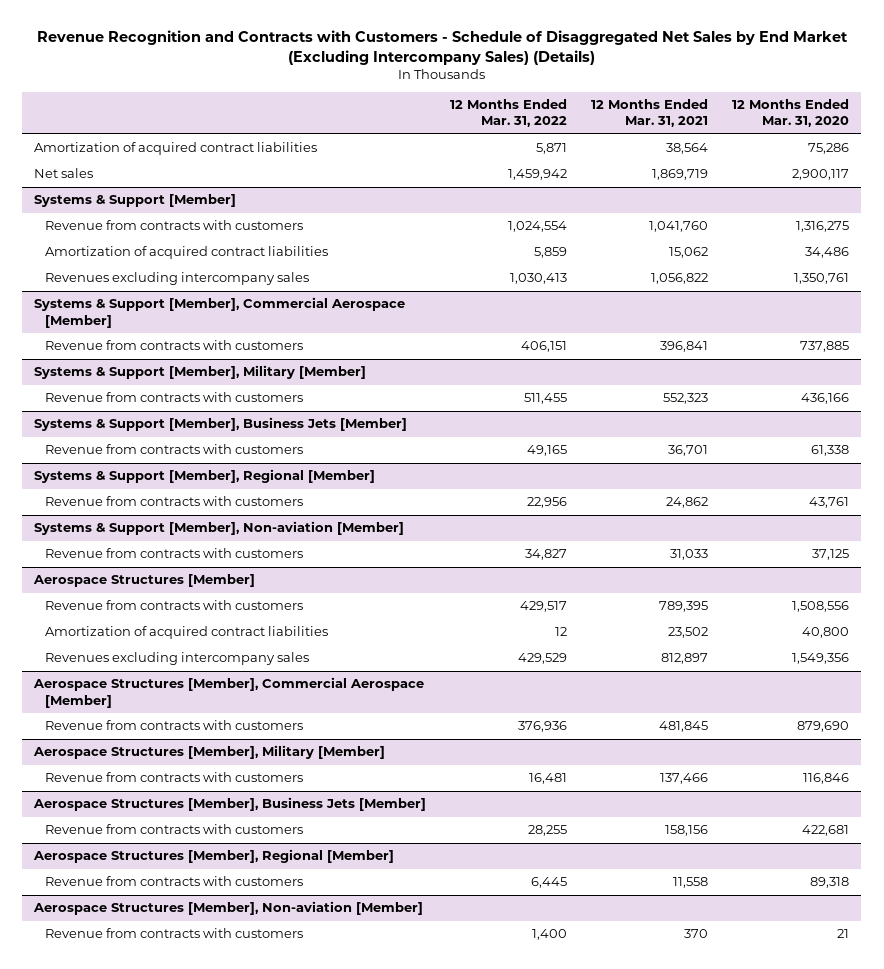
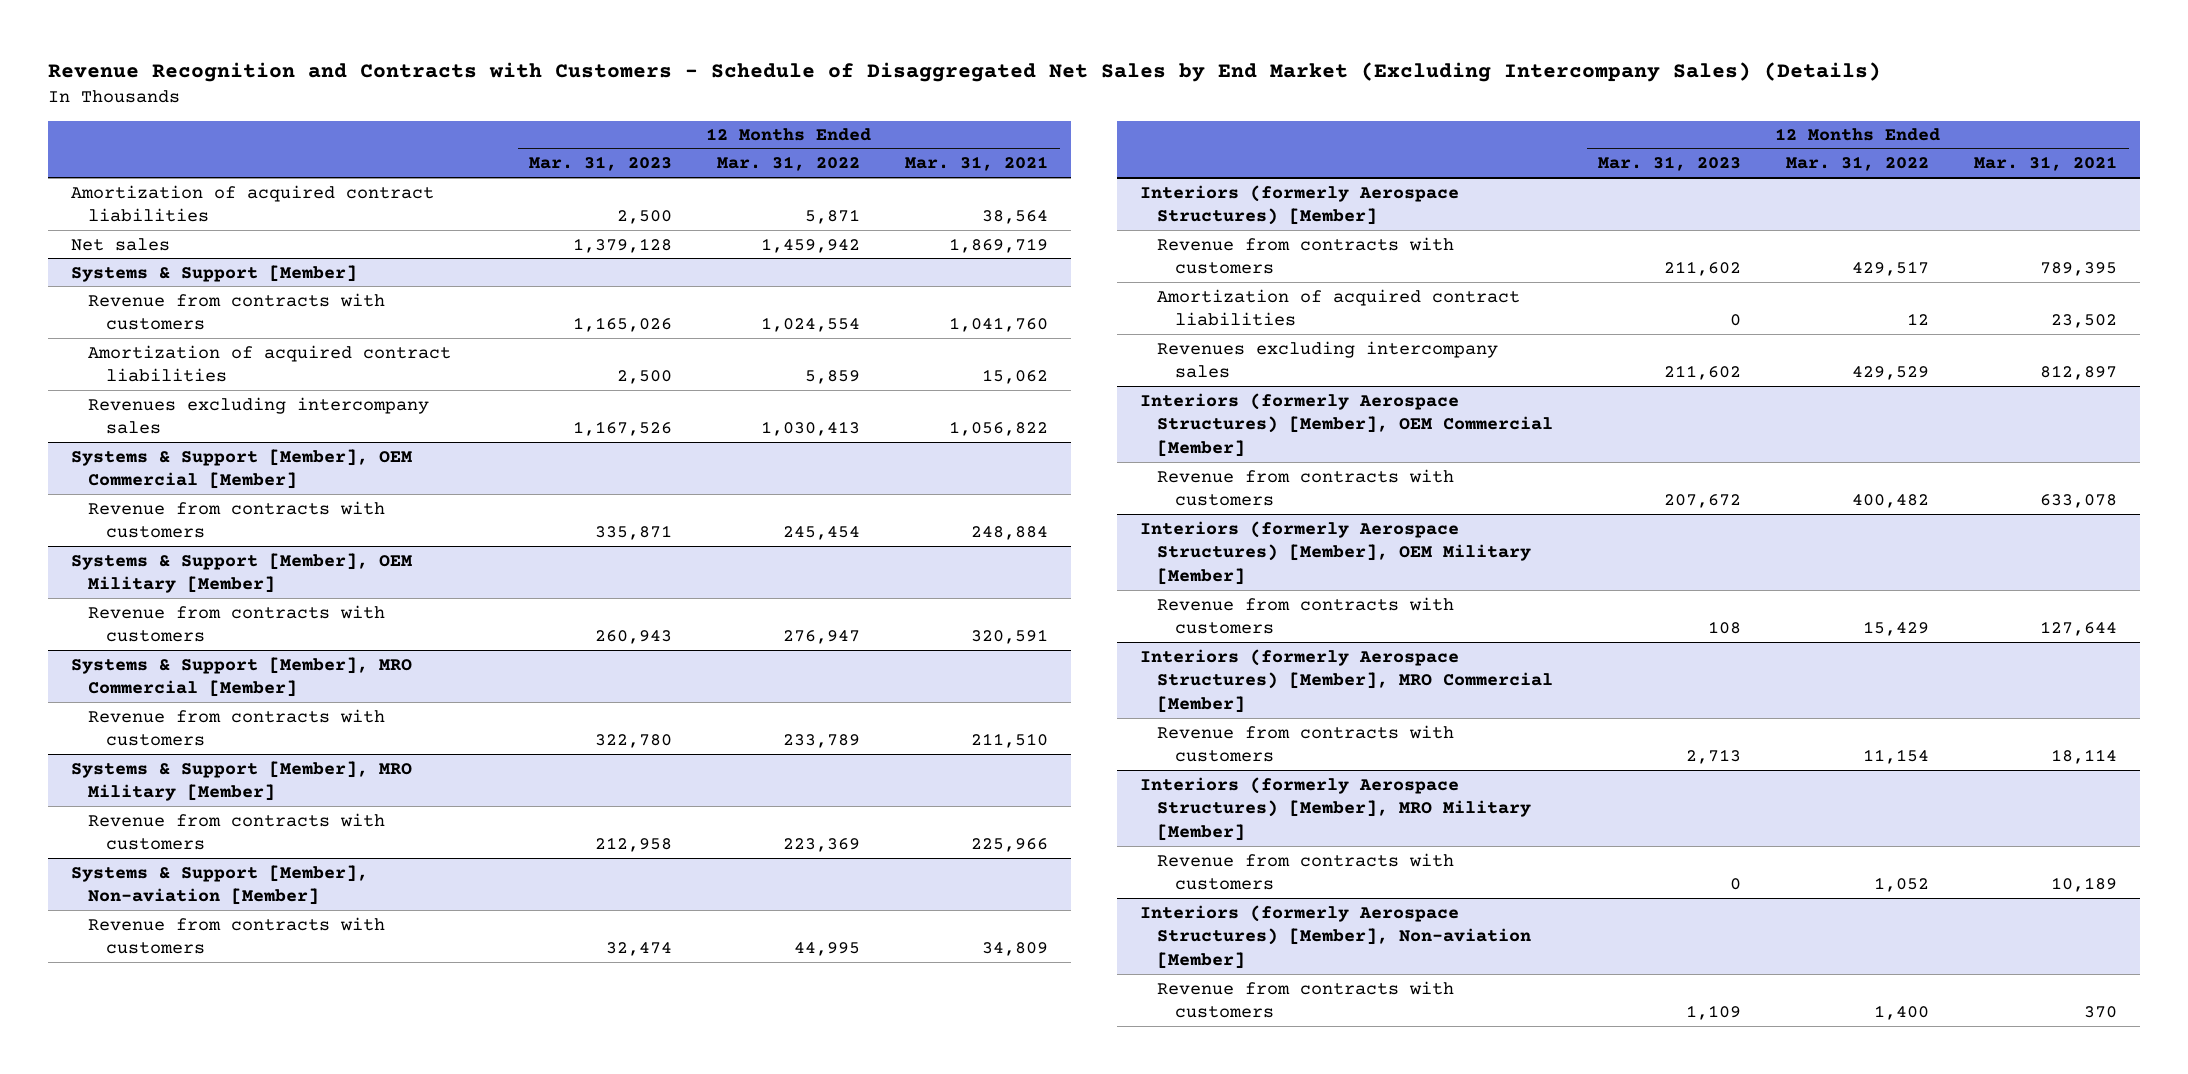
- | 12 Months Ended Mar. 31, 2022 | 12 Months Ended Mar. 31, 2021 | 12 Months Ended Mar. 31, 2020
+ | 12 Months Ended Mar. 31, 2023 | 12 Months Ended Mar. 31, 2022 | 12 Months Ended Mar. 31, 2021
- Systems & Support [Member], Commercial Aerospace [Member]
- Revenue from contracts with customers | 406,151 | 396,841 | 737,885
- Systems & Support [Member], Military [Member]
- Revenue from contracts with customers | 511,455 | 552,323 | 436,166
- Systems & Support [Member], Business Jets [Member]
- Revenue from contracts with customers | 49,165 | 36,701 | 61,338
- Systems & Support [Member], Regional [Member]
- Revenue from contracts with customers | 22,956 | 24,862 | 43,761
+ Systems & Support [Member], OEM Commercial [Member]
+ Revenue from contracts with customers | 335,871 | 245,454 | 248,884
+ Systems & Support [Member], OEM Military [Member]
+ Revenue from contracts with customers | 260,943 | 276,947 | 320,591
+ Systems & Support [Member], MRO Commercial [Member]
+ Revenue from contracts with customers | 322,780 | 233,789 | 211,510
+ Systems & Support [Member], MRO Military [Member]
+ Revenue from contracts with customers | 212,958 | 223,369 | 225,966
@ Systems & Support [Member], Non-aviation [Member]
- Revenue from contracts with customers | 34,827 | 31,033 | 37,125
- Aerospace Structures [Member]
@ Systems & Support [Member], Non-aviation [Member]
+ Revenue from contracts with customers | 32,474 | 44,995 | 34,809
+ Interiors (formerly Aerospace Structures) [Member]
- Aerospace Structures [Member], Commercial Aerospace [Member]
- Revenue from contracts with customers | 376,936 | 481,845 | 879,690
- Aerospace Structures [Member], Military [Member]
- Revenue from contracts with customers | 16,481 | 137,466 | 116,846
- Aerospace Structures [Member], Business Jets [Member]
- Revenue from contracts with customers | 28,255 | 158,156 | 422,681
- Aerospace Structures [Member], Regional [Member]
- Revenue from contracts with customers | 6,445 | 11,558 | 89,318
- Aerospace Structures [Member], Non-aviation [Member]
+ Interiors (formerly Aerospace Structures) [Member], OEM Commercial [Member]
+ Revenue from contracts with customers | 207,672 | 400,482 | 633,078
+ Interiors (formerly Aerospace Structures) [Member], OEM Military [Member]
+ Revenue from contracts with customers | 108 | 15,429 | 127,644
+ Interiors (formerly Aerospace Structures) [Member], MRO Commercial [Member]
+ Revenue from contracts with customers | 2,713 | 11,154 | 18,114
+ Interiors (formerly Aerospace Structures) [Member], MRO Military [Member]
+ Revenue from contracts with customers | 0 | 1,052 | 10,189
+ Interiors (formerly Aerospace Structures) [Member], Non-aviation [Member]

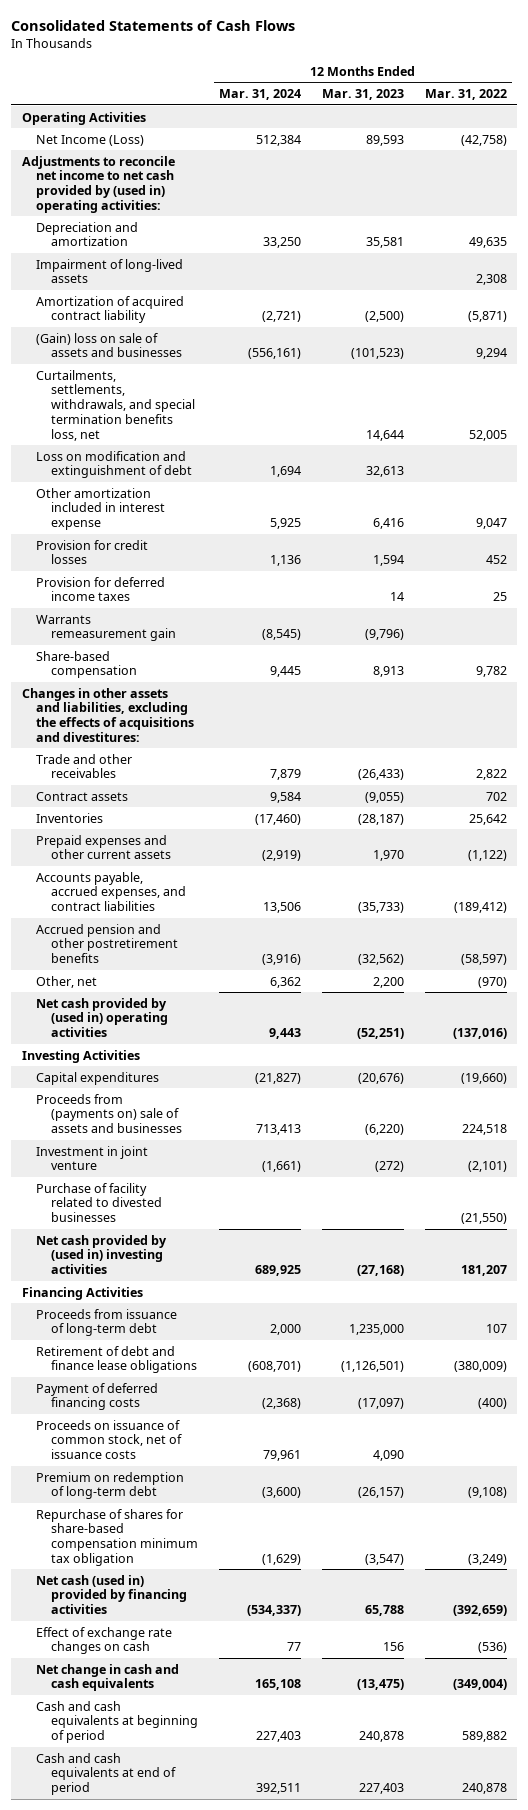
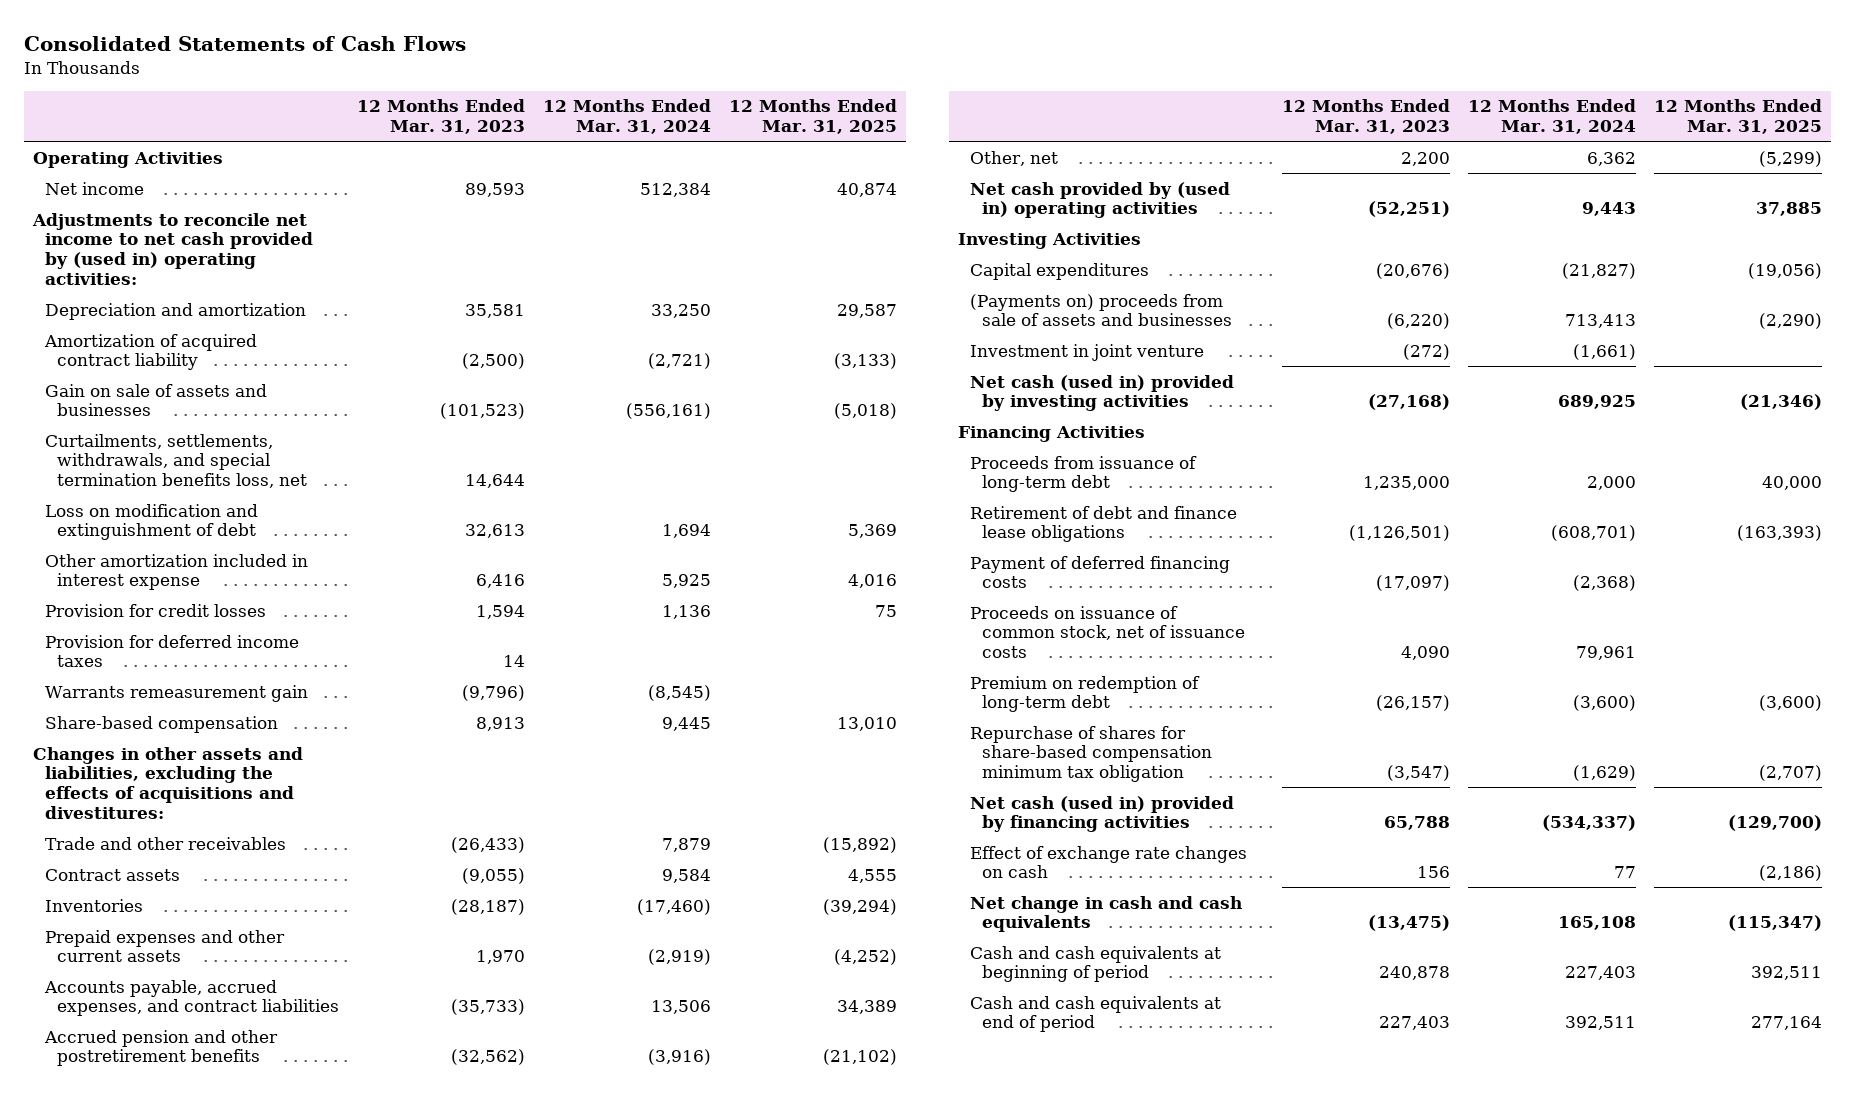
- | 12 Months Ended Mar. 31, 2024 | 12 Months Ended Mar. 31, 2023 | 12 Months Ended Mar. 31, 2022
+ | 12 Months Ended Mar. 31, 2023 | 12 Months Ended Mar. 31, 2024 | 12 Months Ended Mar. 31, 2025
- Net Income (Loss) | 512,384 | 89,593 | (42,758)
+ Net income | 89,593 | 512,384 | 40,874
- Impairment of long-lived assets | | | 2,308
- (Gain) loss on sale of assets and businesses | (556,161) | (101,523) | 9,294
+ Gain on sale of assets and businesses | (101,523) | (556,161) | (5,018)
- Proceeds from (payments on) sale of assets and businesses | 713,413 | (6,220) | 224,518
+ (Payments on) proceeds from sale of assets and businesses | (6,220) | 713,413 | (2,290)
- Purchase of facility related to divested businesses | | | (21,550)
- Net cash provided by (used in) investing activities | 689,925 | (27,168) | 181,207
+ Net cash (used in) provided by investing activities | (27,168) | 689,925 | (21,346)

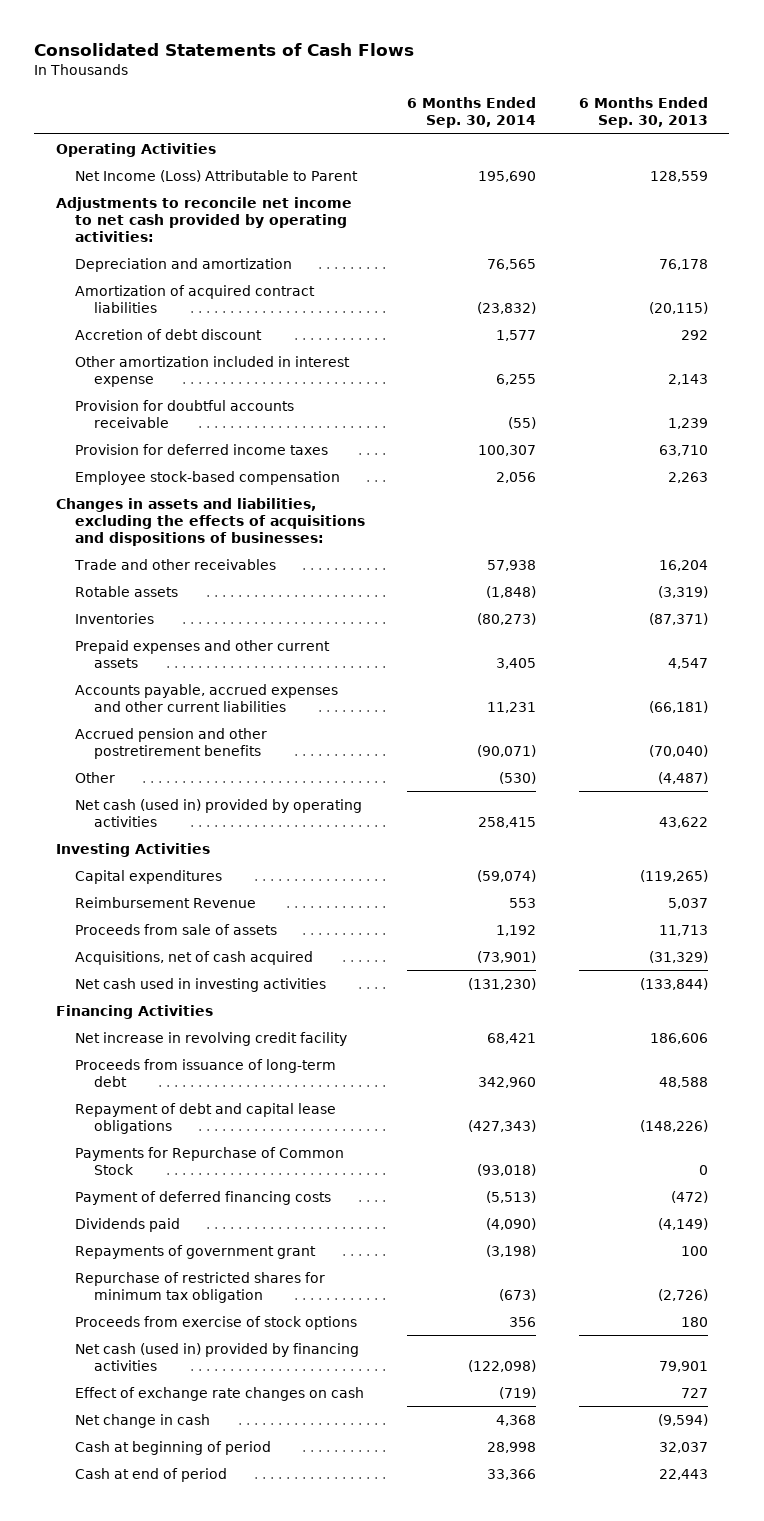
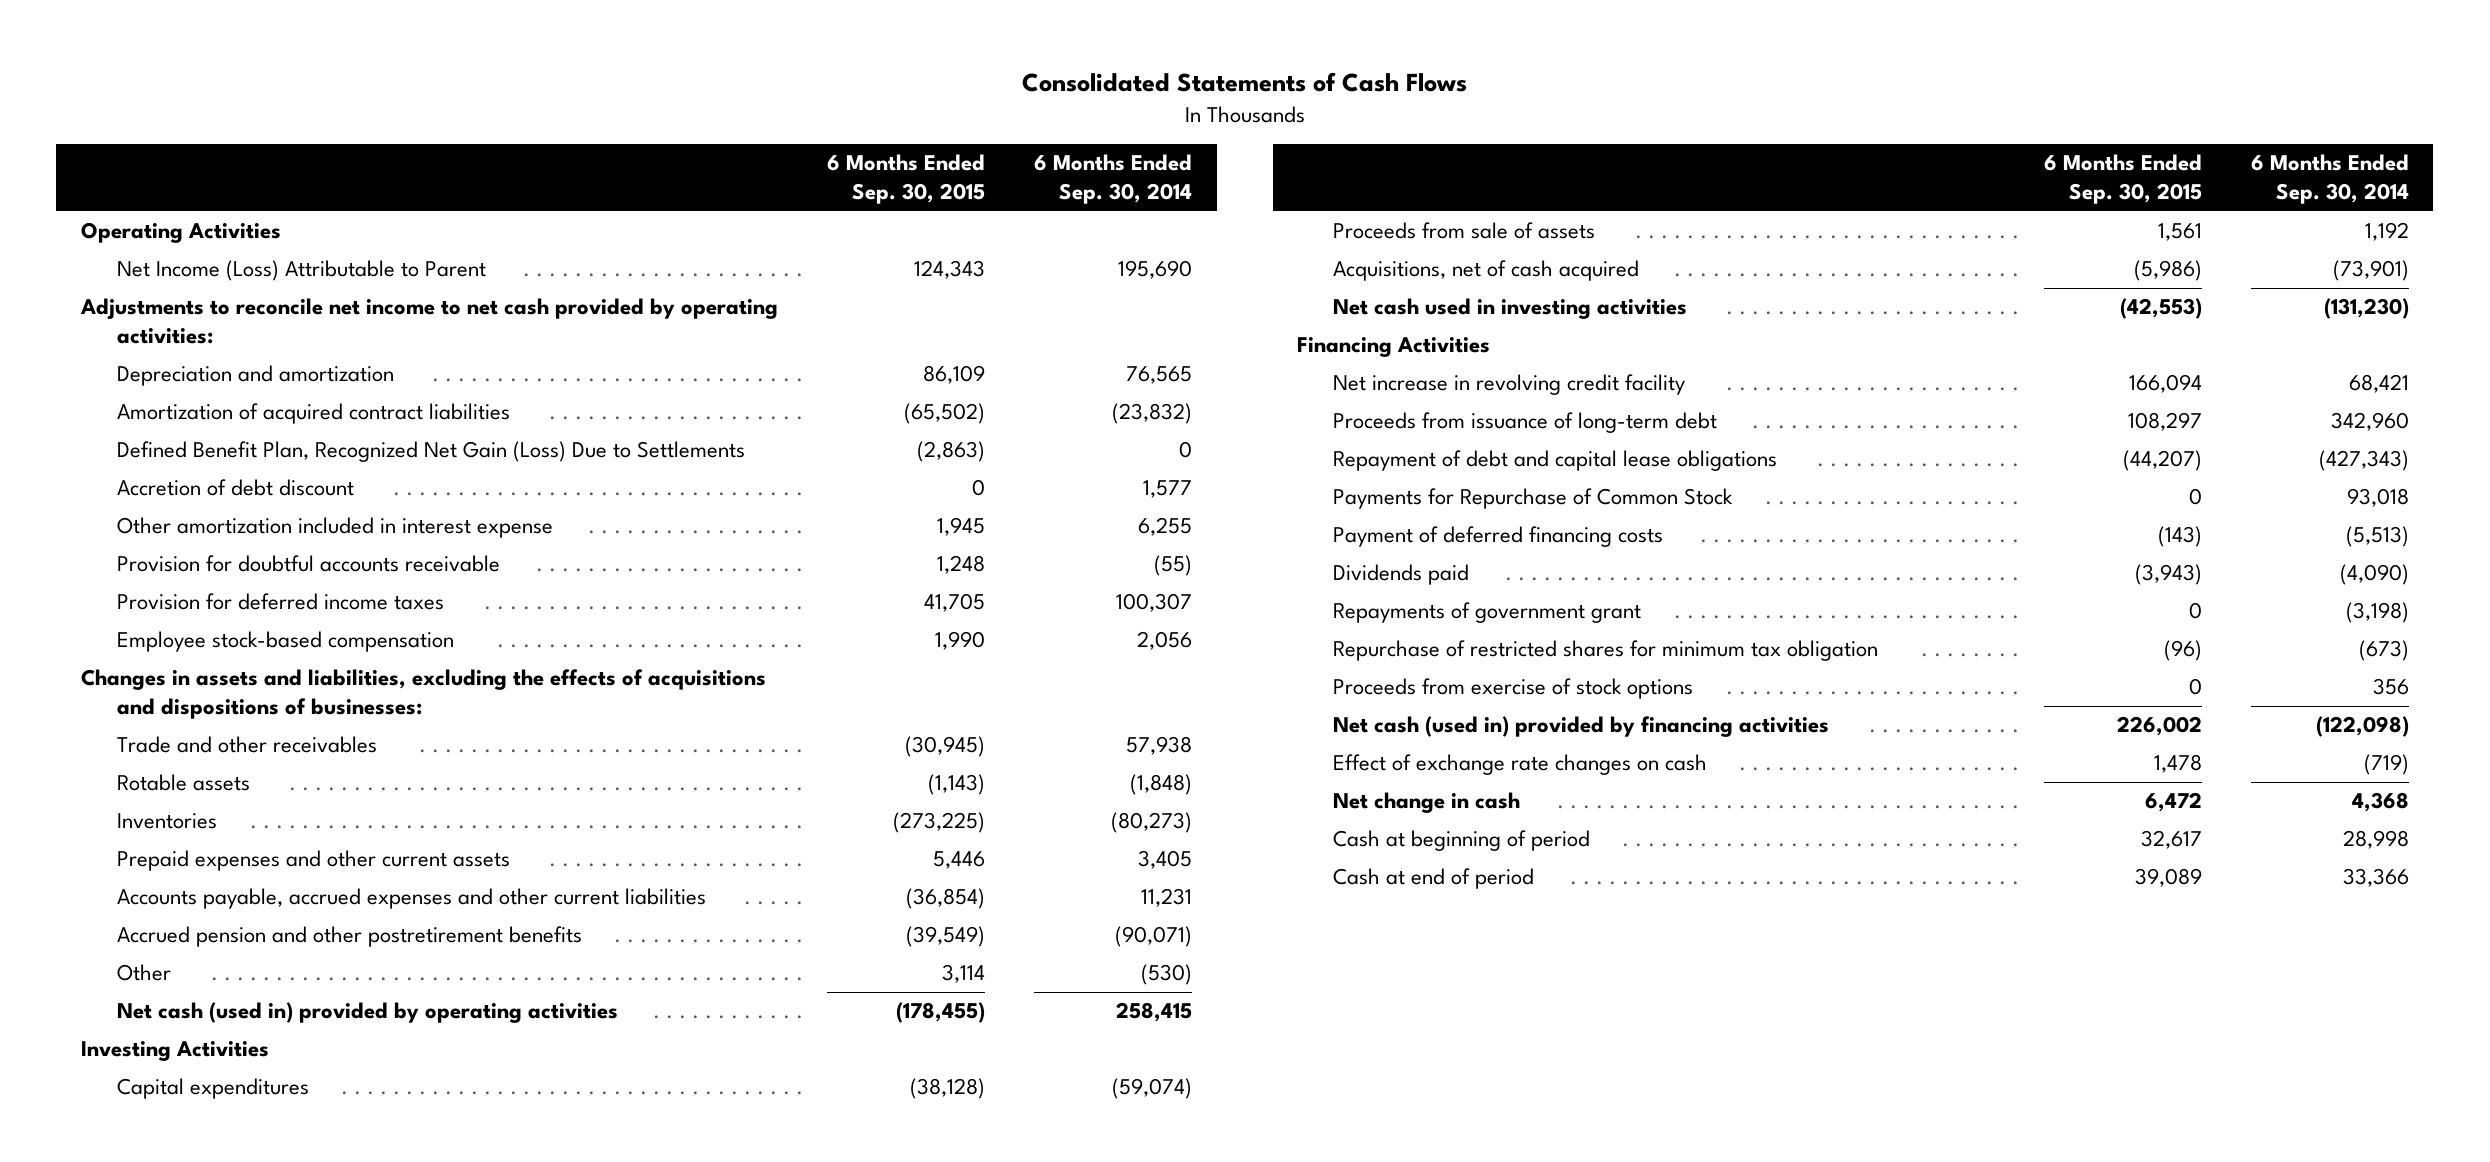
- | 6 Months Ended Sep. 30, 2014 | 6 Months Ended Sep. 30, 2013
+ | 6 Months Ended Sep. 30, 2015 | 6 Months Ended Sep. 30, 2014
+ Defined Benefit Plan, Recognized Net Gain (Loss) Due to Settlements | (2,863) | 0
- Reimbursement Revenue | 553 | 5,037
- Payments for Repurchase of Common Stock | (93,018) | 0
+ Payments for Repurchase of Common Stock | 0 | 93,018

